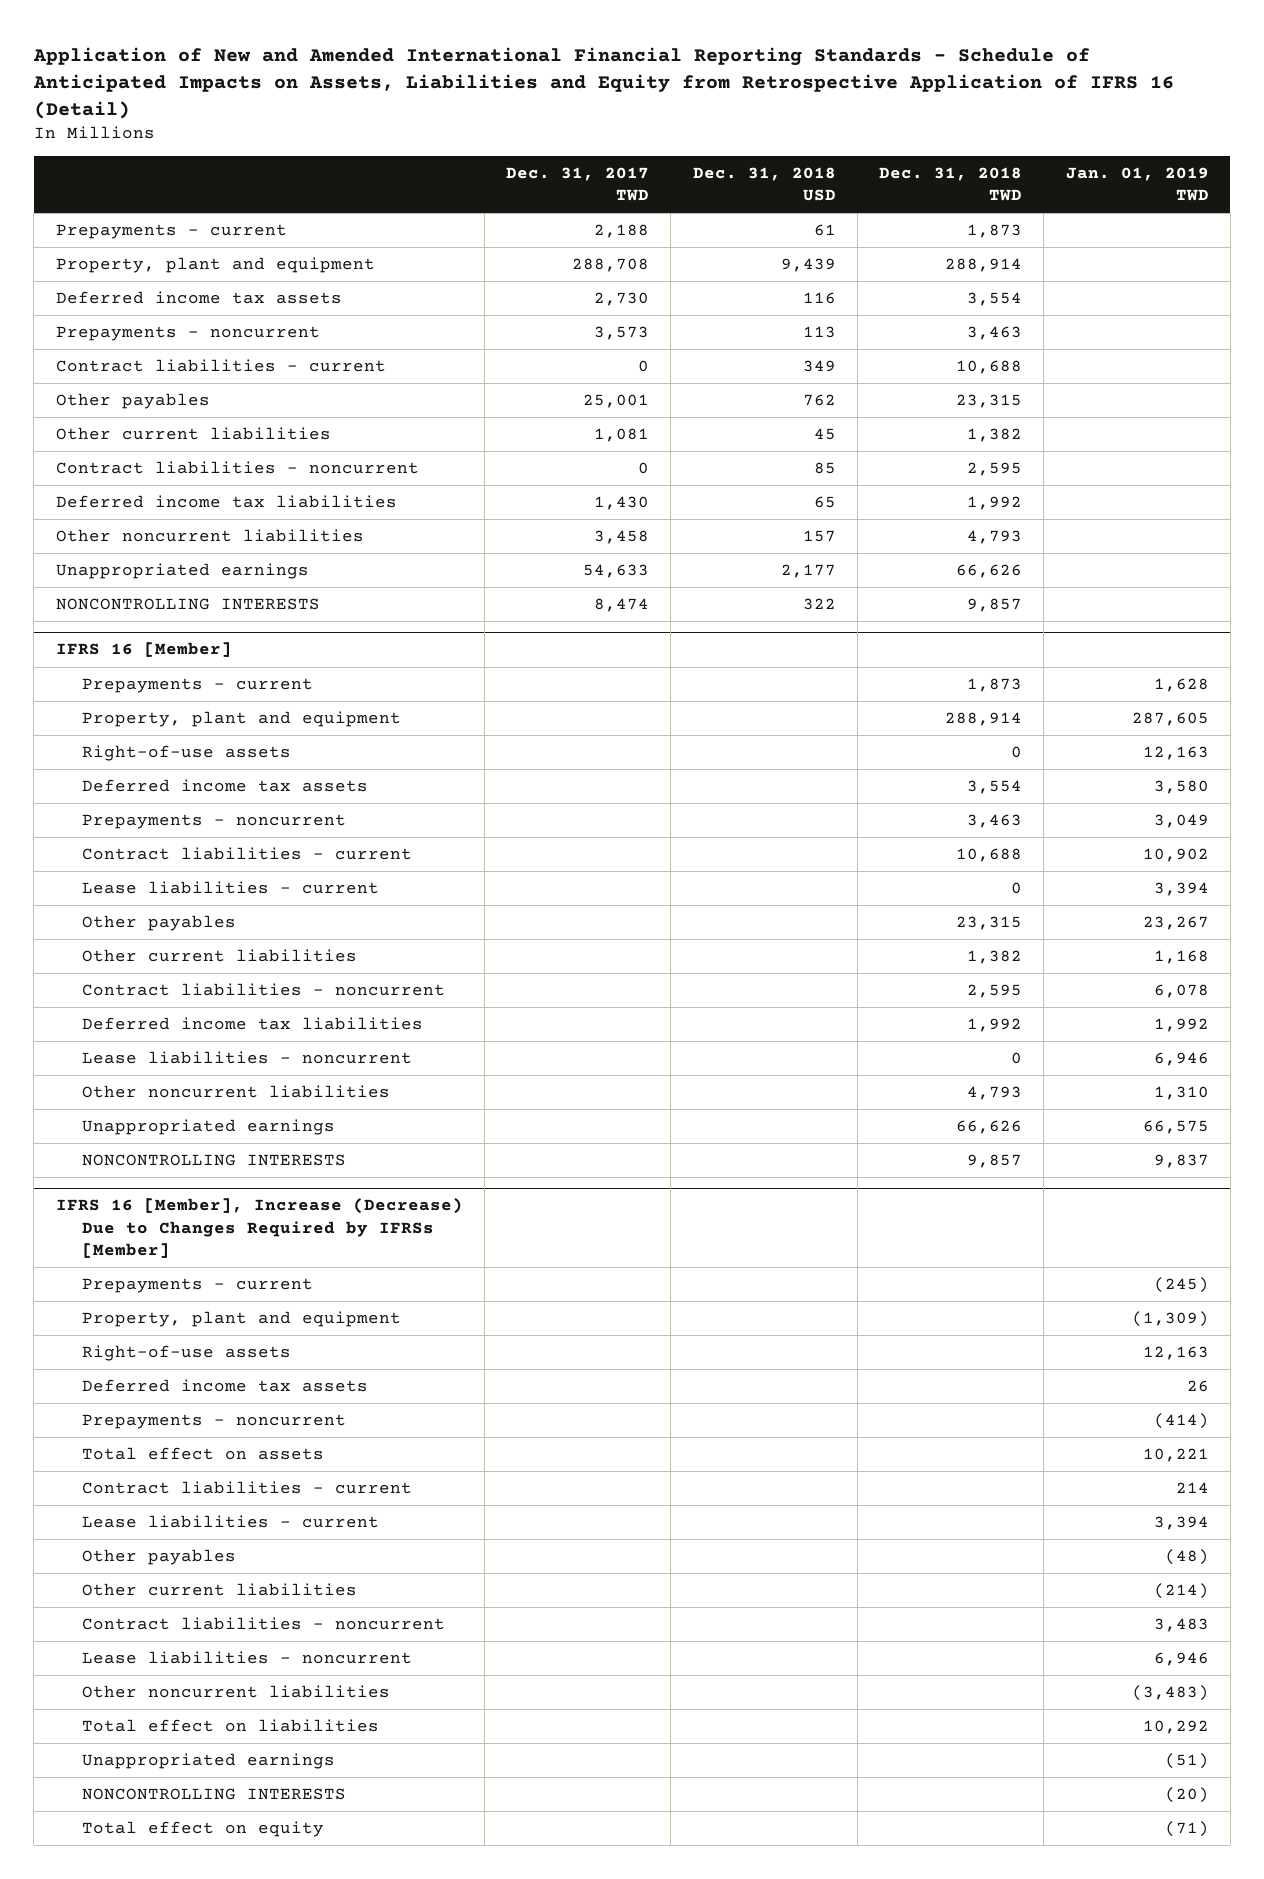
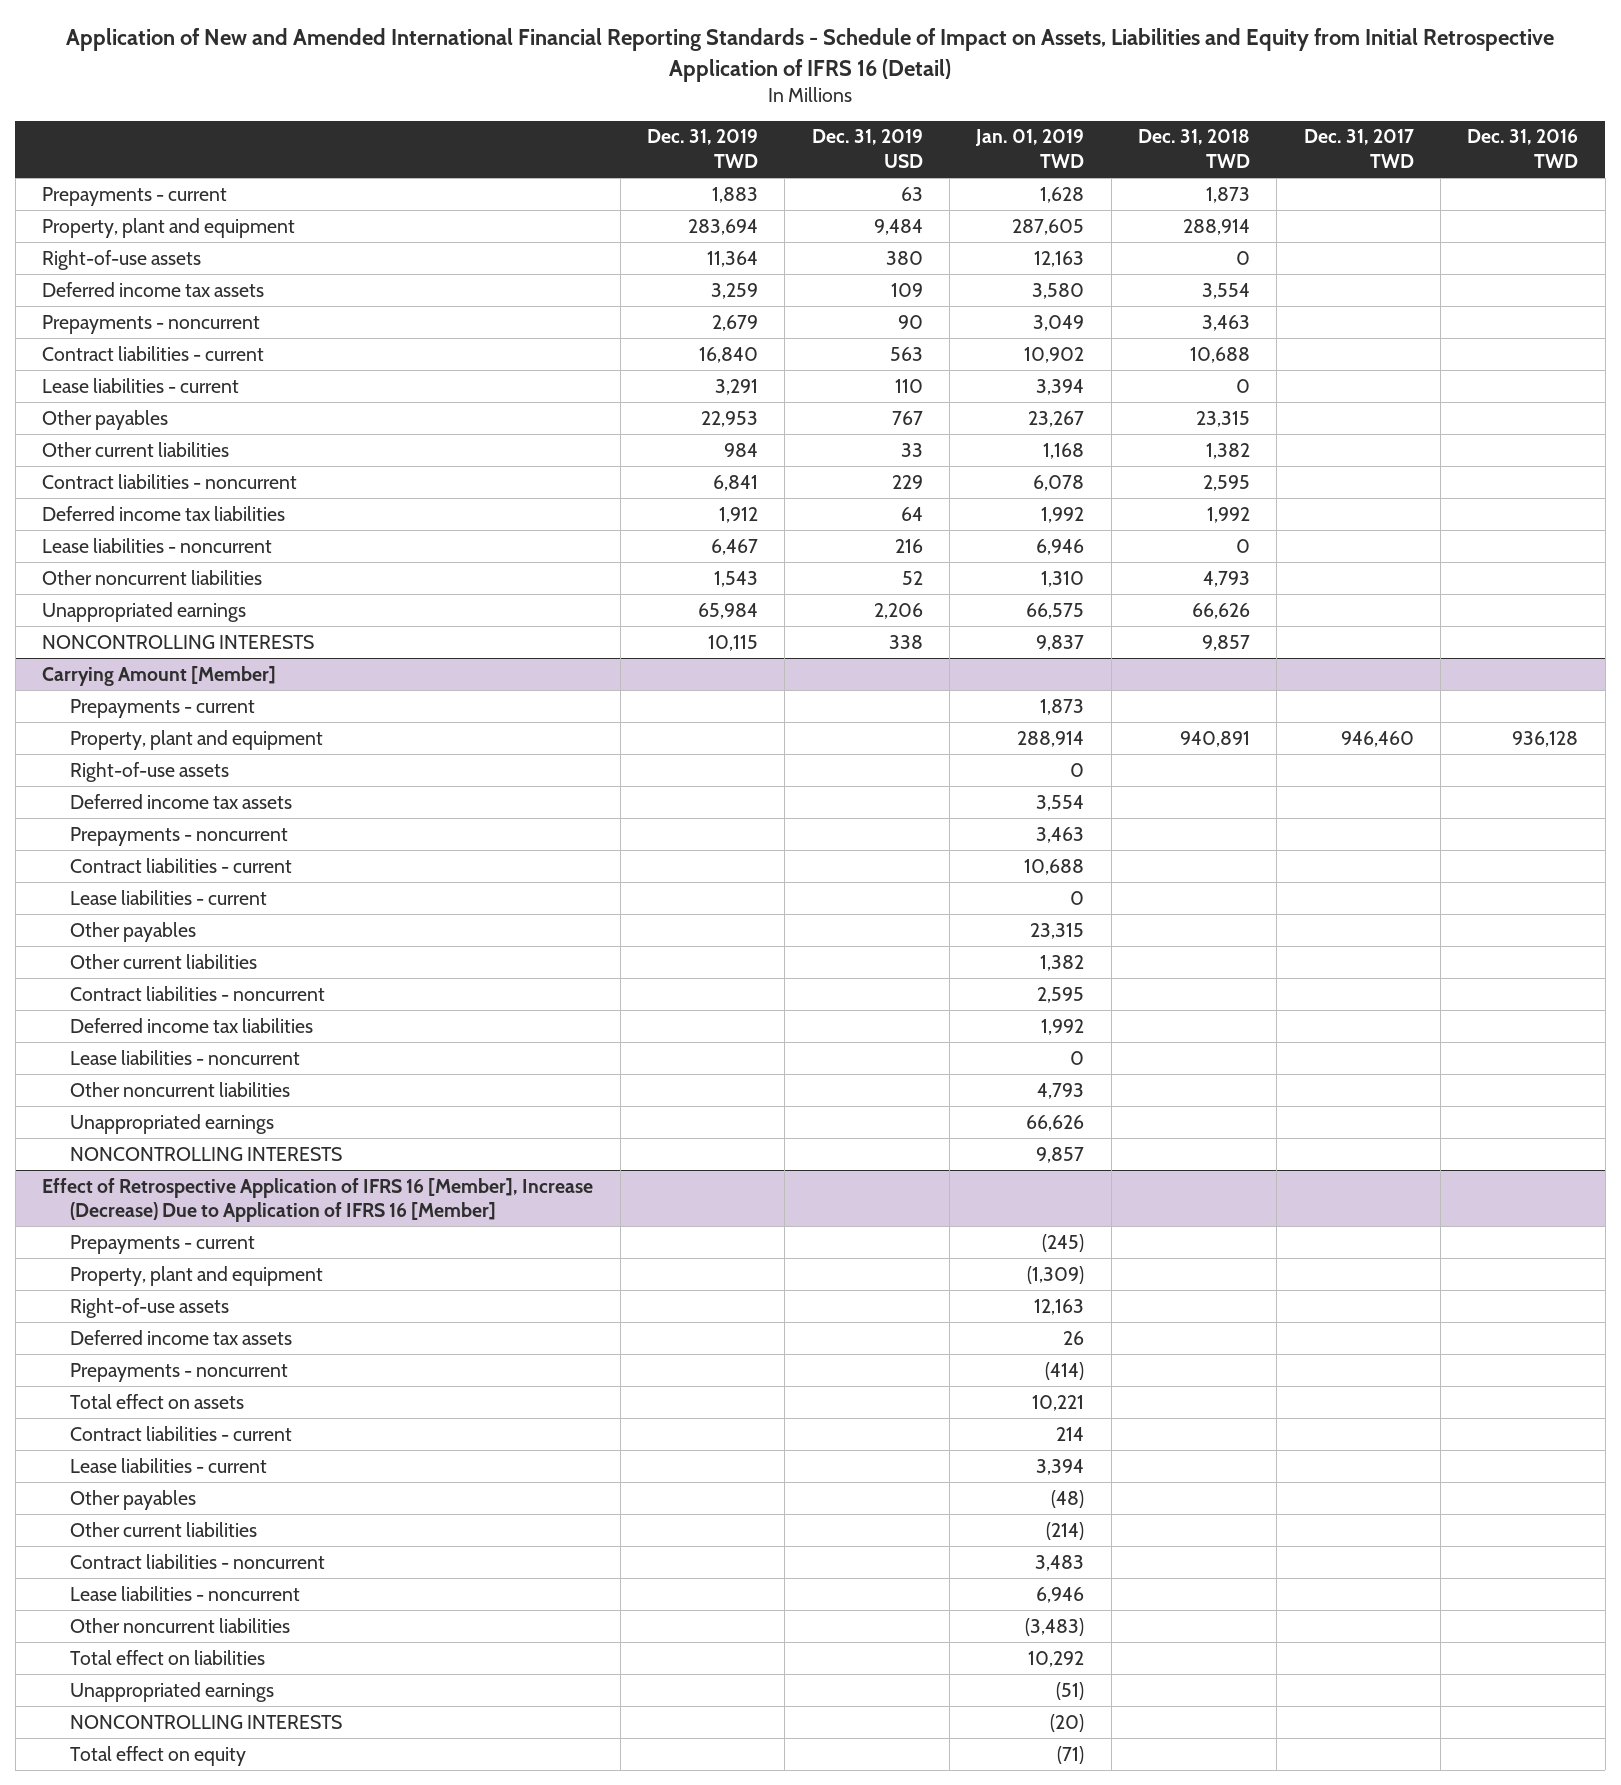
- Application of New and Amended International Financial Reporting Standards - Schedule of Anticipated Impacts on Assets, Liabilities and Equity from Retrospective Application of IFRS 16 (Detail)
+ Application of New and Amended International Financial Reporting Standards - Schedule of Impact on Assets, Liabilities and Equity from Initial Retrospective Application of IFRS 16 (Detail)
- | Dec. 31, 2017 TWD | Dec. 31, 2018 USD | Dec. 31, 2018 TWD | Jan. 01, 2019 TWD
+ | Dec. 31, 2019 TWD | Dec. 31, 2019 USD | Jan. 01, 2019 TWD | Dec. 31, 2018 TWD | Dec. 31, 2017 TWD | Dec. 31, 2016 TWD
- Prepayments - current | 2,188 | 61 | 1,873 |
- Property, plant and equipment | 288,708 | 9,439 | 288,914 |
- Deferred income tax assets | 2,730 | 116 | 3,554 |
- Prepayments - noncurrent | 3,573 | 113 | 3,463 |
- Contract liabilities - current | 0 | 349 | 10,688 |
- Other payables | 25,001 | 762 | 23,315 |
- Other current liabilities | 1,081 | 45 | 1,382 |
- Contract liabilities - noncurrent | 0 | 85 | 2,595 |
- Deferred income tax liabilities | 1,430 | 65 | 1,992 |
- Other noncurrent liabilities | 3,458 | 157 | 4,793 |
- Unappropriated earnings | 54,633 | 2,177 | 66,626 |
- NONCONTROLLING INTERESTS | 8,474 | 322 | 9,857 |
- IFRS 16 [Member]
- IFRS 16 [Member], Increase (Decrease) Due to Changes Required by IFRSs [Member]
+ Carrying Amount [Member]
+ Prepayments - current | | | 1,873 | | |
+ Property, plant and equipment | | | 288,914 | 940,891 | 946,460 | 936,128
+ Right-of-use assets | | | 0 | | |
+ Deferred income tax assets | | | 3,554 | | |
+ Prepayments - noncurrent | | | 3,463 | | |
+ Contract liabilities - current | | | 10,688 | | |
+ Lease liabilities - current | | | 0 | | |
+ Other payables | | | 23,315 | | |
+ Other current liabilities | | | 1,382 | | |
+ Contract liabilities - noncurrent | | | 2,595 | | |
+ Deferred income tax liabilities | | | 1,992 | | |
+ Lease liabilities - noncurrent | | | 0 | | |
+ Other noncurrent liabilities | | | 4,793 | | |
+ Unappropriated earnings | | | 66,626 | | |
+ NONCONTROLLING INTERESTS | | | 9,857 | | |
+ Effect of Retrospective Application of IFRS 16 [Member], Increase (Decrease) Due to Application of IFRS 16 [Member]

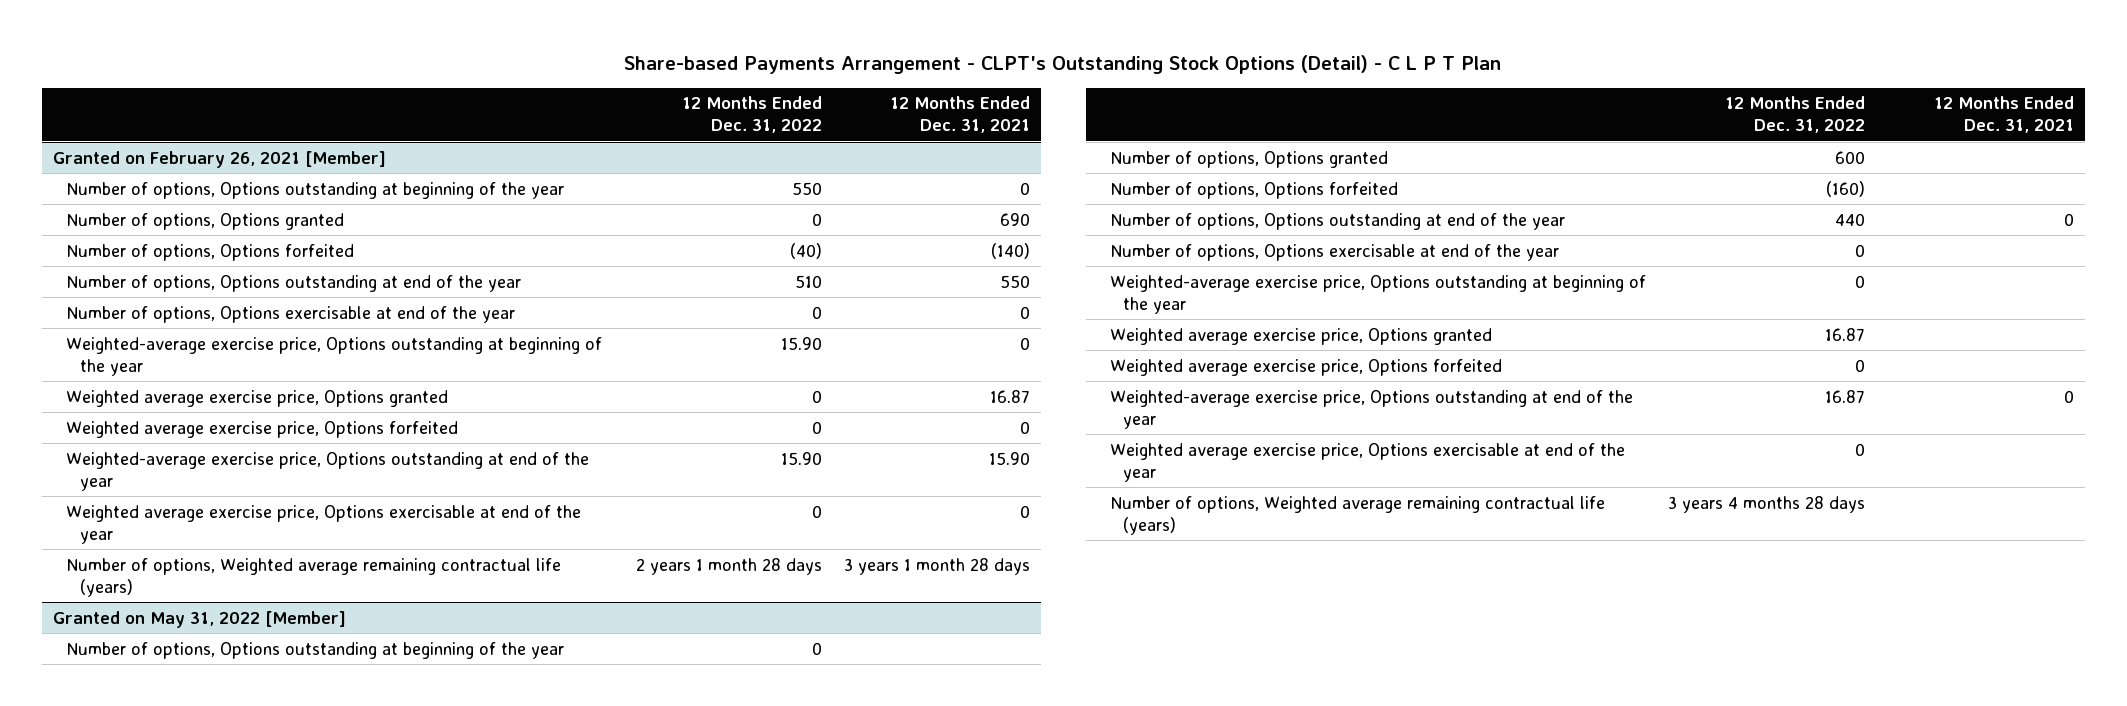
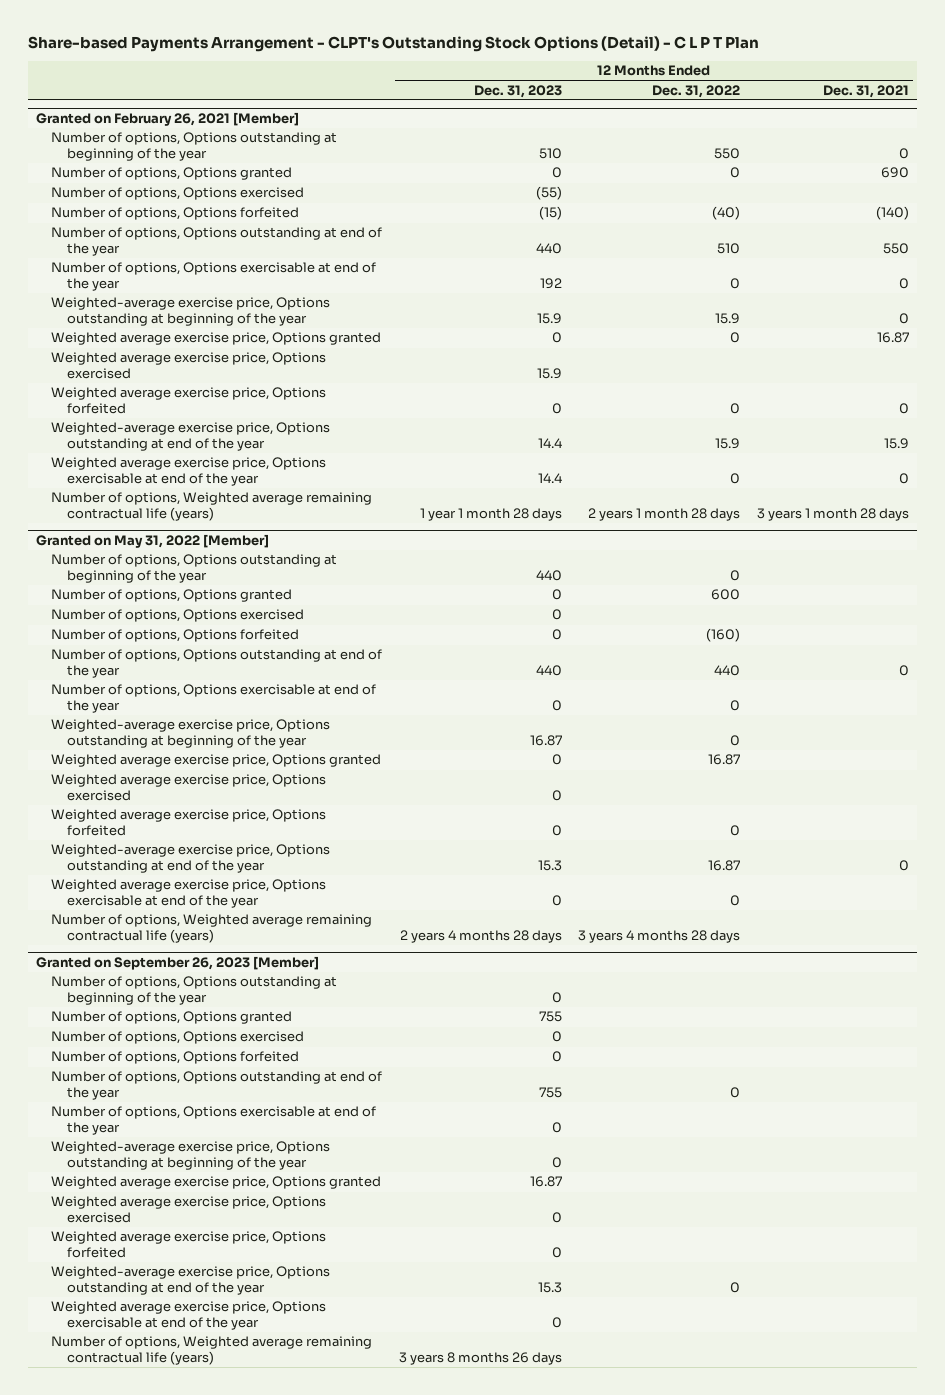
- | 12 Months Ended Dec. 31, 2022 | 12 Months Ended Dec. 31, 2021
+ | 12 Months Ended Dec. 31, 2023 | 12 Months Ended Dec. 31, 2022 | 12 Months Ended Dec. 31, 2021
@ Granted on February 26, 2021 [Member]
+ Number of options, Options exercised | (55) | |
- Weighted-average exercise price, Options outstanding at beginning of the year | 15.90 | 0
+ Weighted-average exercise price, Options outstanding at beginning of the year | 15.9 | 15.9 | 0
+ Weighted average exercise price, Options exercised | 15.9 | |
- Weighted-average exercise price, Options outstanding at end of the year | 15.90 | 15.90
+ Weighted-average exercise price, Options outstanding at end of the year | 14.4 | 15.9 | 15.9
@ Granted on May 31, 2022 [Member]
+ Number of options, Options exercised | 0 | |
+ Weighted average exercise price, Options exercised | 0 | |
+ Granted on September 26, 2023 [Member]
+ Number of options, Options outstanding at beginning of the year | 0 | |
+ Number of options, Options granted | 755 | |
+ Number of options, Options exercised | 0 | |
+ Number of options, Options forfeited | 0 | |
+ Number of options, Options outstanding at end of the year | 755 | 0 |
+ Number of options, Options exercisable at end of the year | 0 | |
+ Weighted-average exercise price, Options outstanding at beginning of the year | 0 | |
+ Weighted average exercise price, Options granted | 16.87 | |
+ Weighted average exercise price, Options exercised | 0 | |
+ Weighted average exercise price, Options forfeited | 0 | |
+ Weighted-average exercise price, Options outstanding at end of the year | 15.3 | 0 |
+ Weighted average exercise price, Options exercisable at end of the year | 0 | |
+ Number of options, Weighted average remaining contractual life (years) | 3 years 8 months 26 days | |

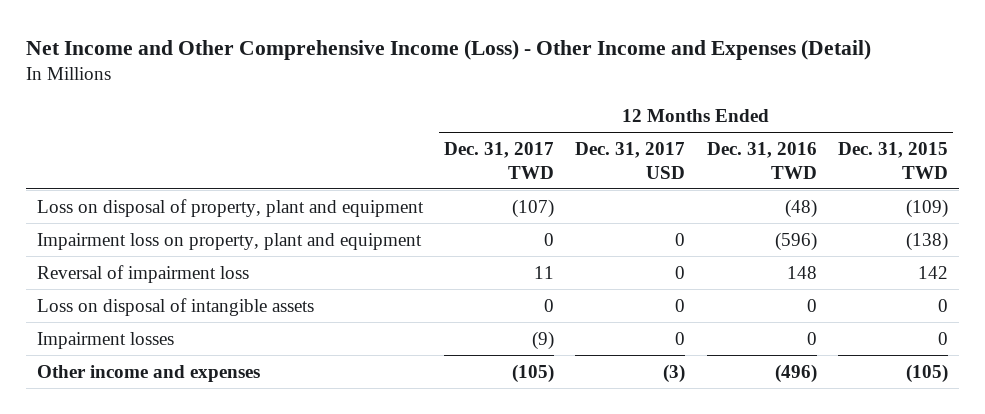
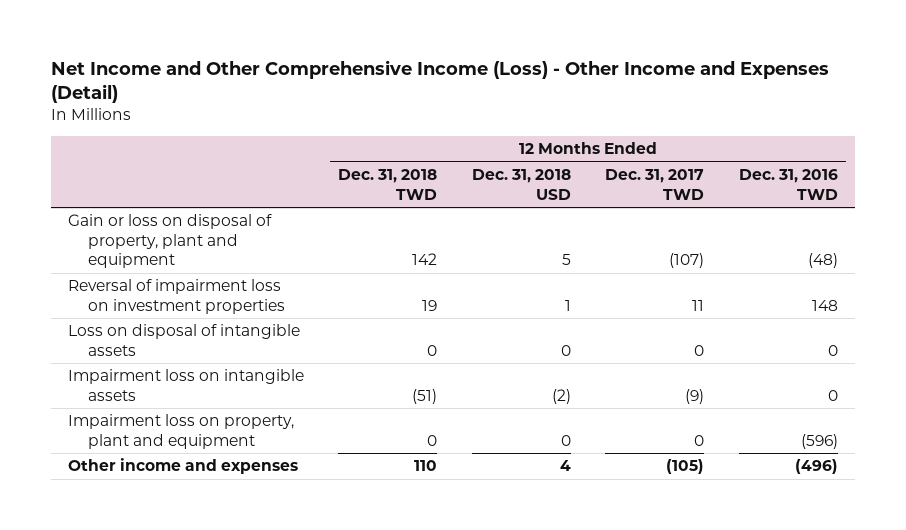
- | 12 Months Ended Dec. 31, 2017 TWD | 12 Months Ended Dec. 31, 2017 USD | 12 Months Ended Dec. 31, 2016 TWD | 12 Months Ended Dec. 31, 2015 TWD
+ | 12 Months Ended Dec. 31, 2018 TWD | 12 Months Ended Dec. 31, 2018 USD | 12 Months Ended Dec. 31, 2017 TWD | 12 Months Ended Dec. 31, 2016 TWD
- Loss on disposal of property, plant and equipment | (107) | | (48) | (109)
- Reversal of impairment loss | 11 | 0 | 148 | 142
+ Gain or loss on disposal of property, plant and equipment | 142 | 5 | (107) | (48)
+ Reversal of impairment loss on investment properties | 19 | 1 | 11 | 148
- Impairment losses | (9) | 0 | 0 | 0
+ Impairment loss on intangible assets | (51) | (2) | (9) | 0
moved down: Impairment loss on property, plant and equipment | 0 | 0 | 0 | (596)

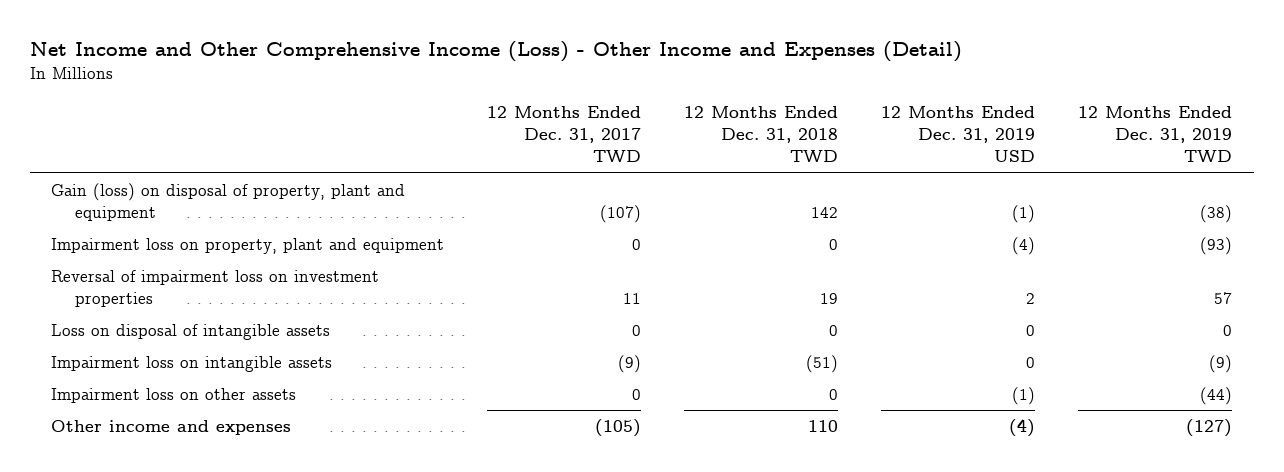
- | 12 Months Ended Dec. 31, 2018 TWD | 12 Months Ended Dec. 31, 2018 USD | 12 Months Ended Dec. 31, 2017 TWD | 12 Months Ended Dec. 31, 2016 TWD
+ | 12 Months Ended Dec. 31, 2017 TWD | 12 Months Ended Dec. 31, 2018 TWD | 12 Months Ended Dec. 31, 2019 USD | 12 Months Ended Dec. 31, 2019 TWD
- Gain or loss on disposal of property, plant and equipment | 142 | 5 | (107) | (48)
+ Gain (loss) on disposal of property, plant and equipment | (107) | 142 | (1) | (38)
moved up: Impairment loss on property, plant and equipment | 0 | 0 | (4) | (93)
+ Impairment loss on other assets | 0 | 0 | (1) | (44)

